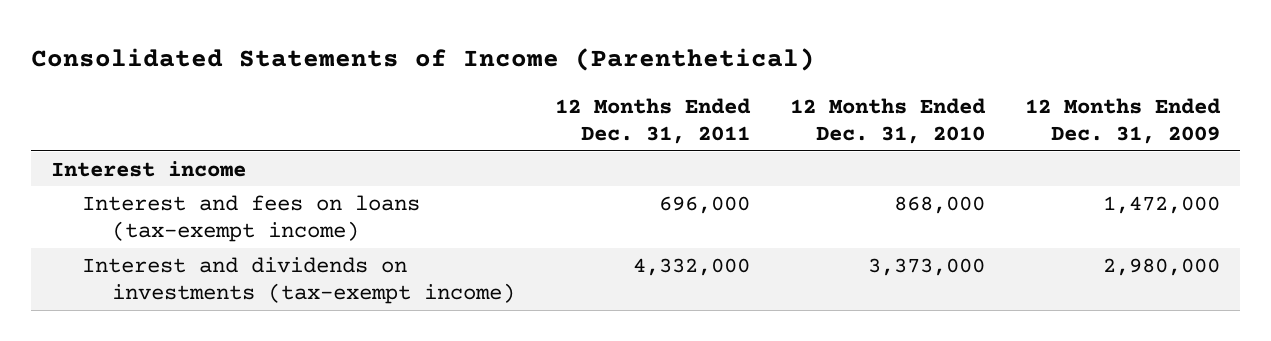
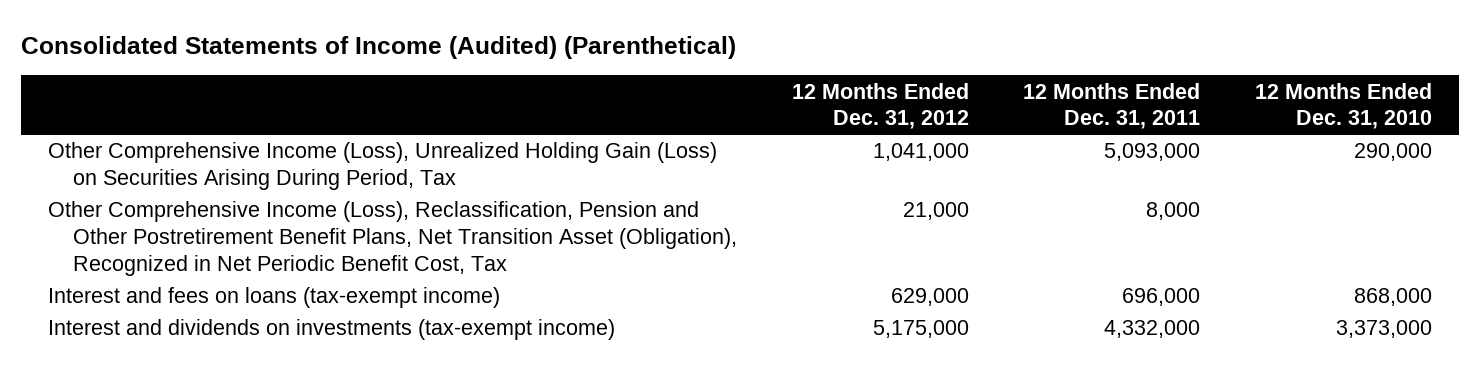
- Consolidated Statements of Income (Parenthetical)
+ Consolidated Statements of Income (Audited) (Parenthetical)
- | 12 Months Ended Dec. 31, 2011 | 12 Months Ended Dec. 31, 2010 | 12 Months Ended Dec. 31, 2009
+ | 12 Months Ended Dec. 31, 2012 | 12 Months Ended Dec. 31, 2011 | 12 Months Ended Dec. 31, 2010
- Interest income
+ Other Comprehensive Income (Loss), Unrealized Holding Gain (Loss) on Securities Arising During Period, Tax | 1,041,000 | 5,093,000 | 290,000
+ Other Comprehensive Income (Loss), Reclassification, Pension and Other Postretirement Benefit Plans, Net Transition Asset (Obligation), Recognized in Net Periodic Benefit Cost, Tax | 21,000 | 8,000 |

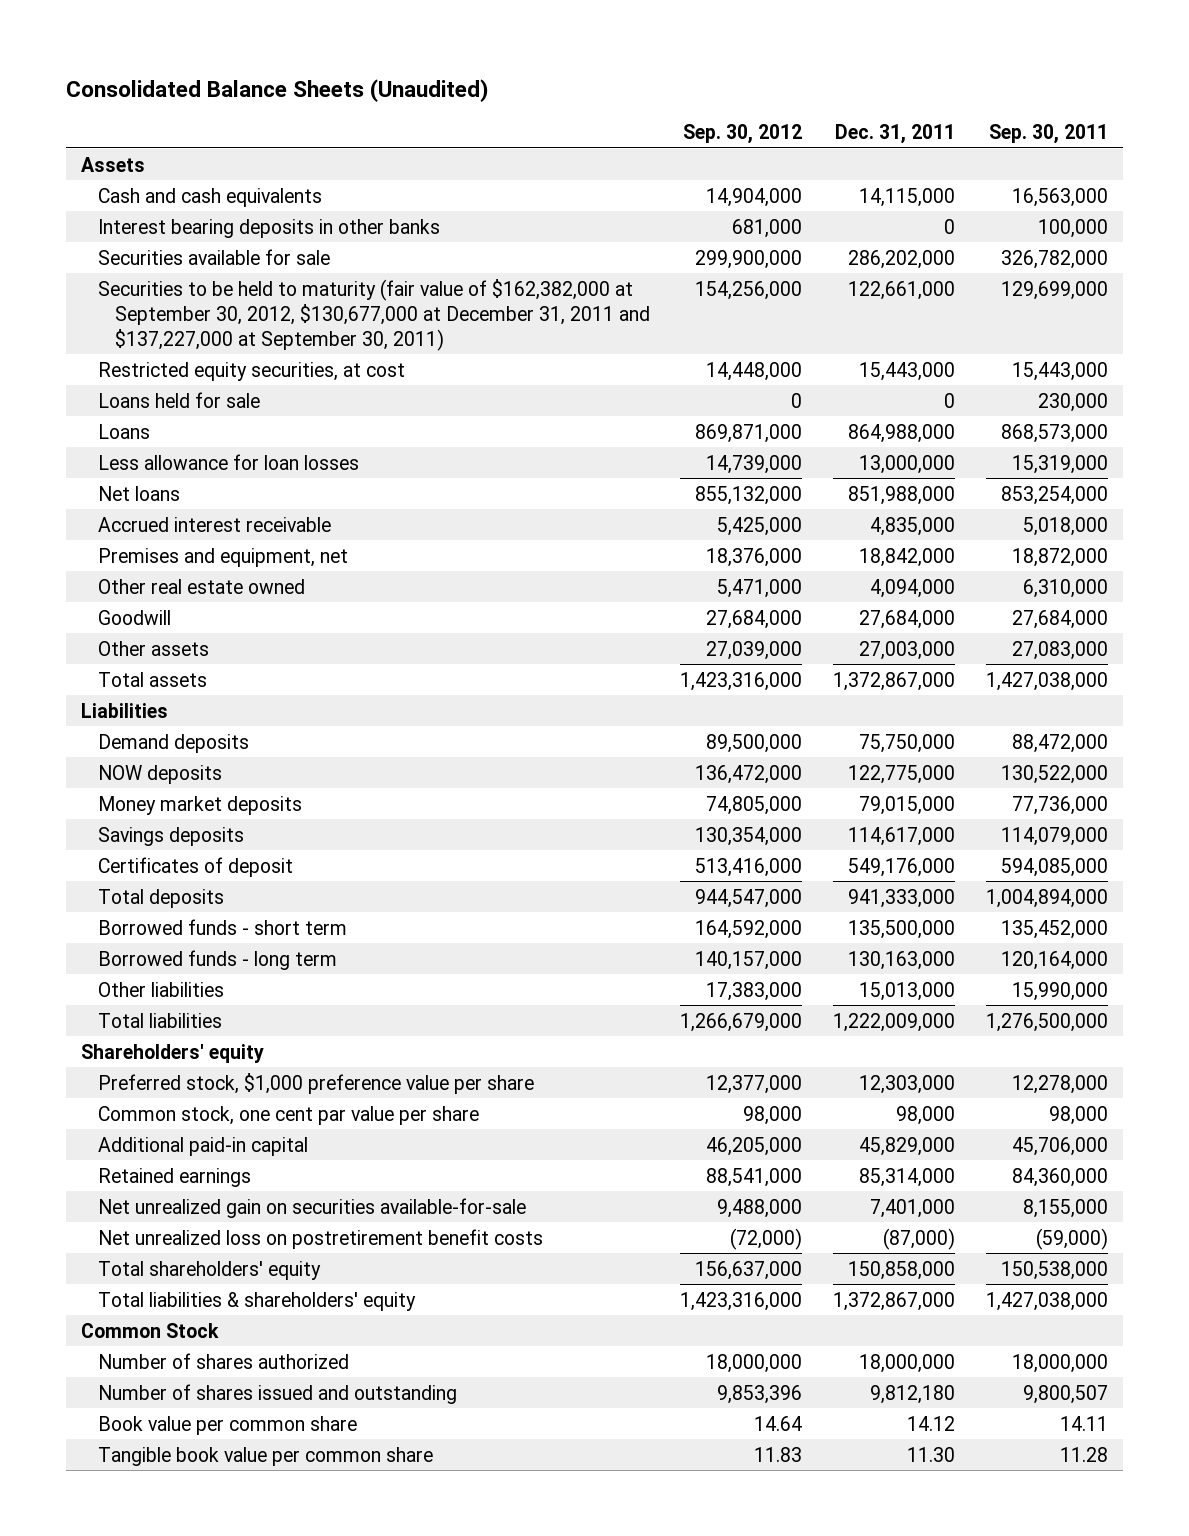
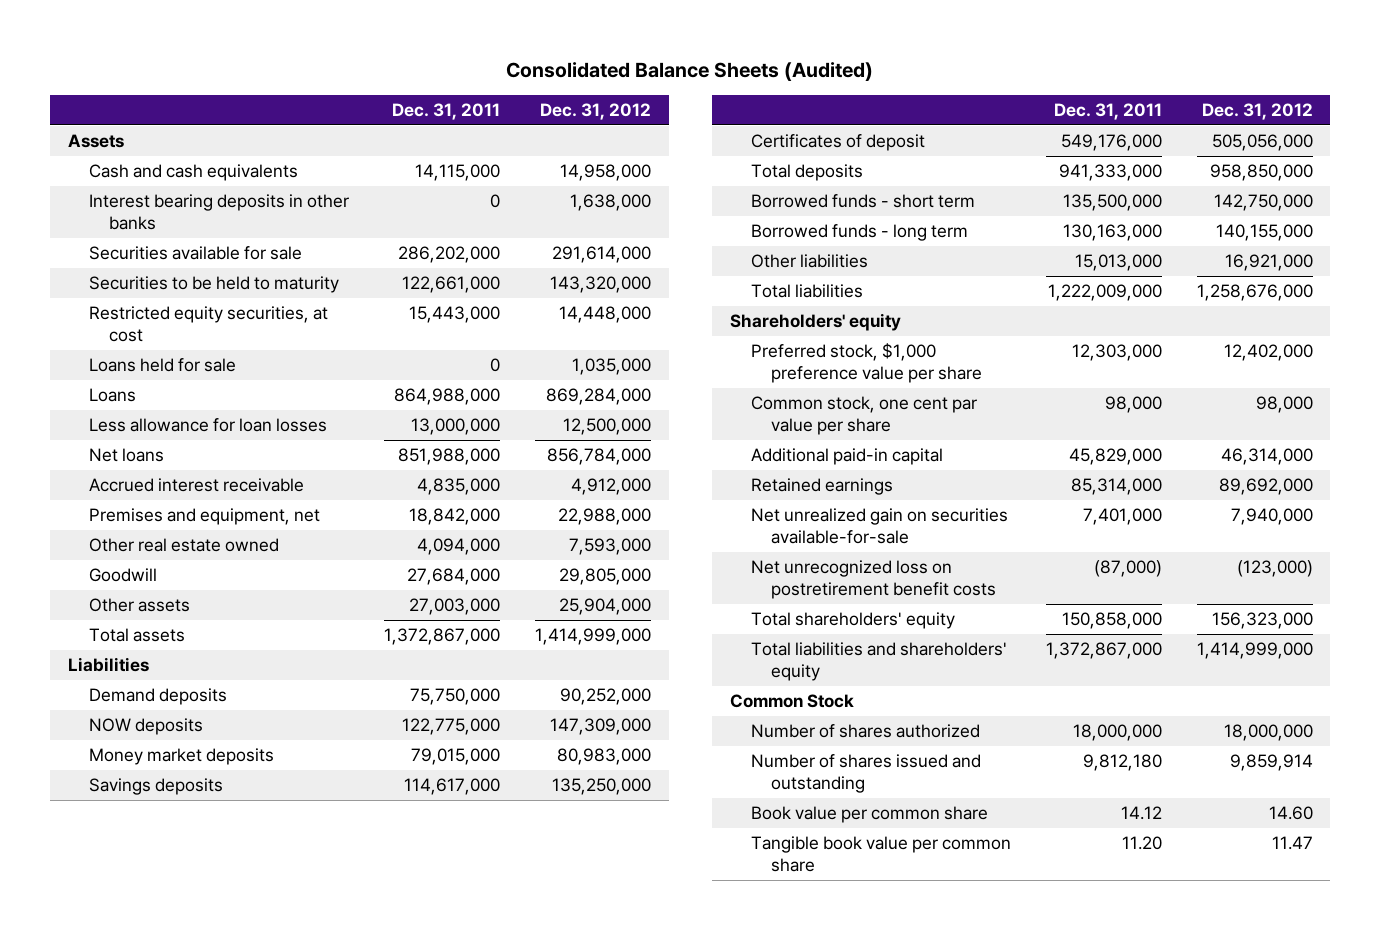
- Consolidated Balance Sheets (Unaudited)
+ Consolidated Balance Sheets (Audited)
- | Sep. 30, 2012 | Dec. 31, 2011 | Sep. 30, 2011
+ | Dec. 31, 2011 | Dec. 31, 2012
- Securities to be held to maturity (fair value of $162,382,000 at September 30, 2012, $130,677,000 at December 31, 2011 and $137,227,000 at September 30, 2011) | 154,256,000 | 122,661,000 | 129,699,000
+ Securities to be held to maturity | 122,661,000 | 143,320,000
- Net unrealized loss on postretirement benefit costs | (72,000) | (87,000) | (59,000)
+ Net unrecognized loss on postretirement benefit costs | (87,000) | (123,000)
- Total liabilities & shareholders' equity | 1,423,316,000 | 1,372,867,000 | 1,427,038,000
+ Total liabilities and shareholders' equity | 1,372,867,000 | 1,414,999,000
- Tangible book value per common share | 11.83 | 11.30 | 11.28
+ Tangible book value per common share | 11.20 | 11.47

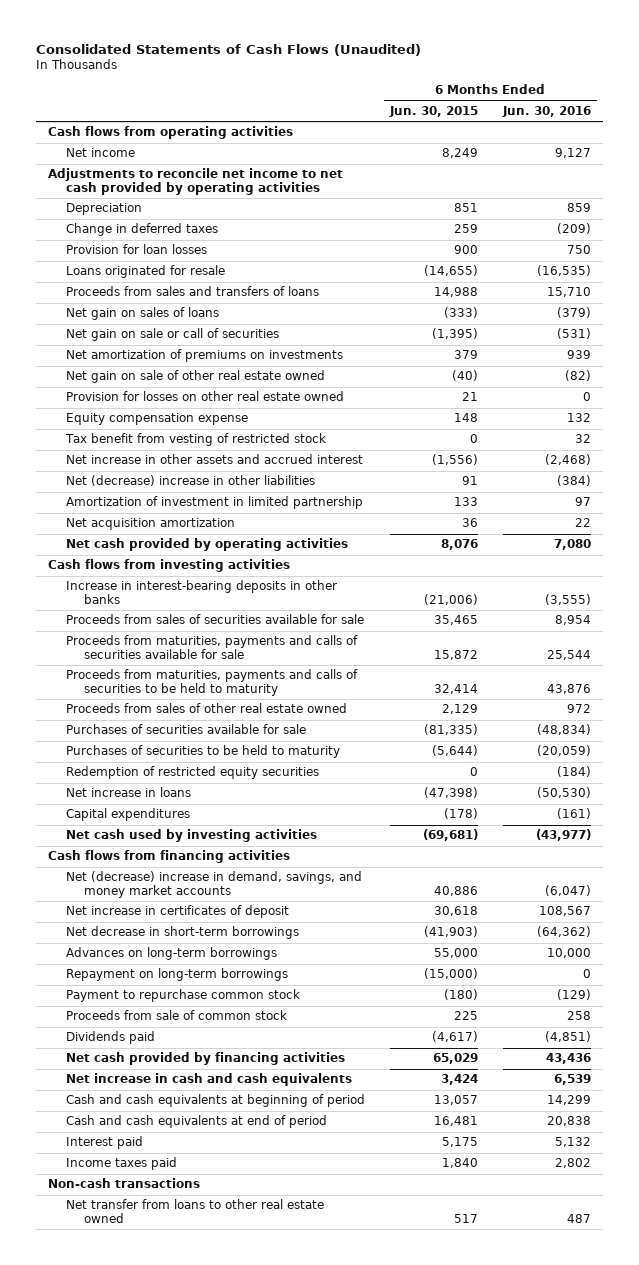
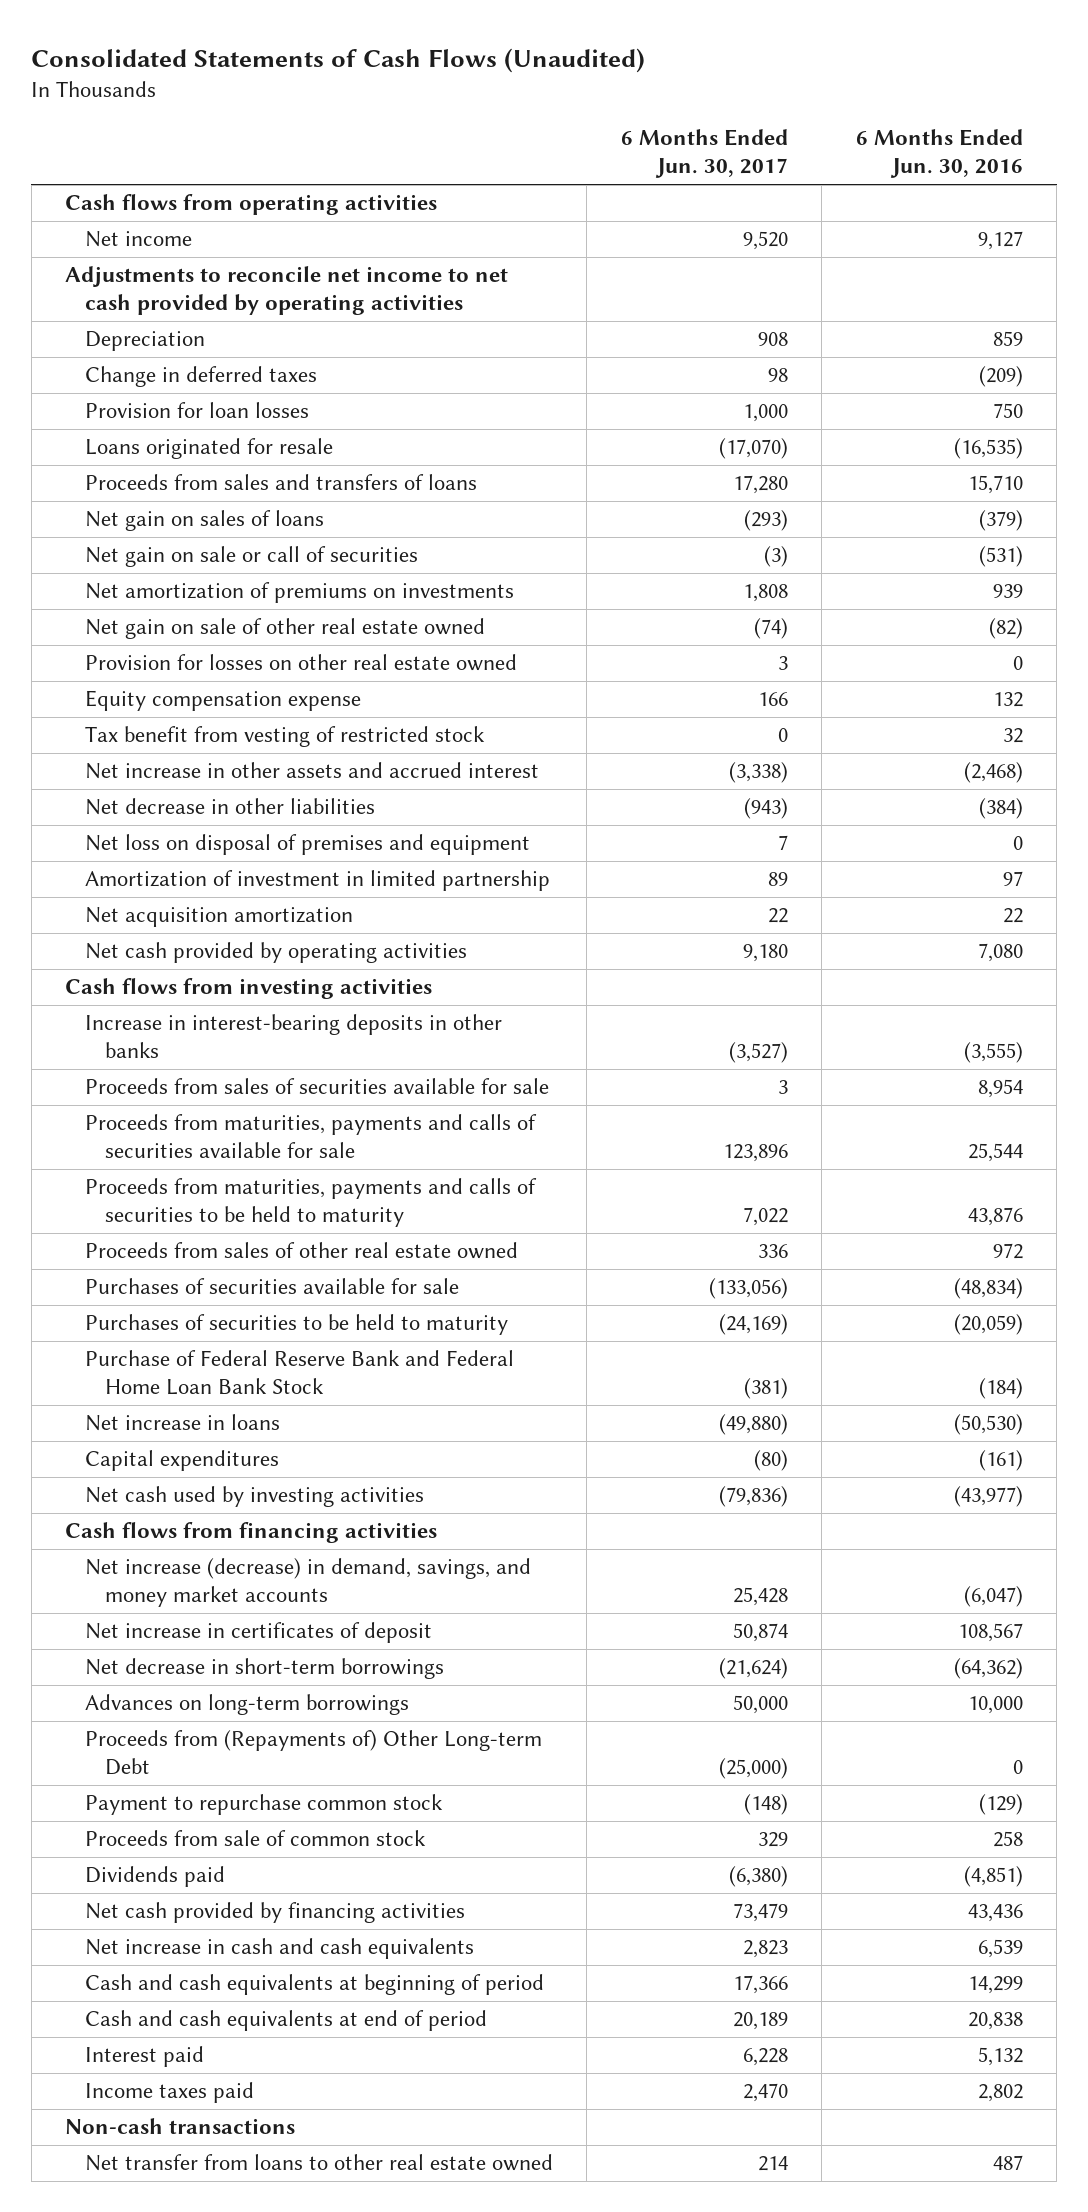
- | 6 Months Ended Jun. 30, 2015 | 6 Months Ended Jun. 30, 2016
+ | 6 Months Ended Jun. 30, 2017 | 6 Months Ended Jun. 30, 2016
- Net (decrease) increase in other liabilities | 91 | (384)
+ Net decrease in other liabilities | (943) | (384)
+ Net loss on disposal of premises and equipment | 7 | 0
- Redemption of restricted equity securities | 0 | (184)
+ Purchase of Federal Reserve Bank and Federal Home Loan Bank Stock | (381) | (184)
- Net (decrease) increase in demand, savings, and money market accounts | 40,886 | (6,047)
+ Net increase (decrease) in demand, savings, and money market accounts | 25,428 | (6,047)
- Repayment on long-term borrowings | (15,000) | 0
+ Proceeds from (Repayments of) Other Long-term Debt | (25,000) | 0

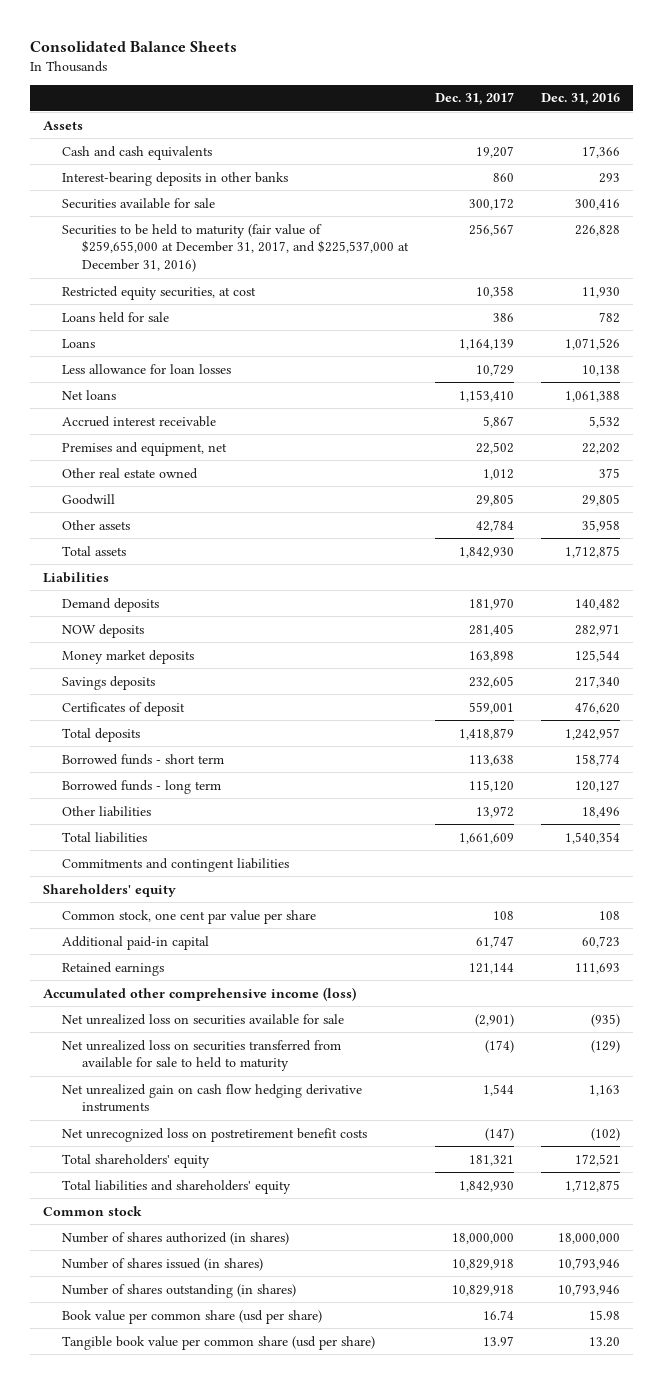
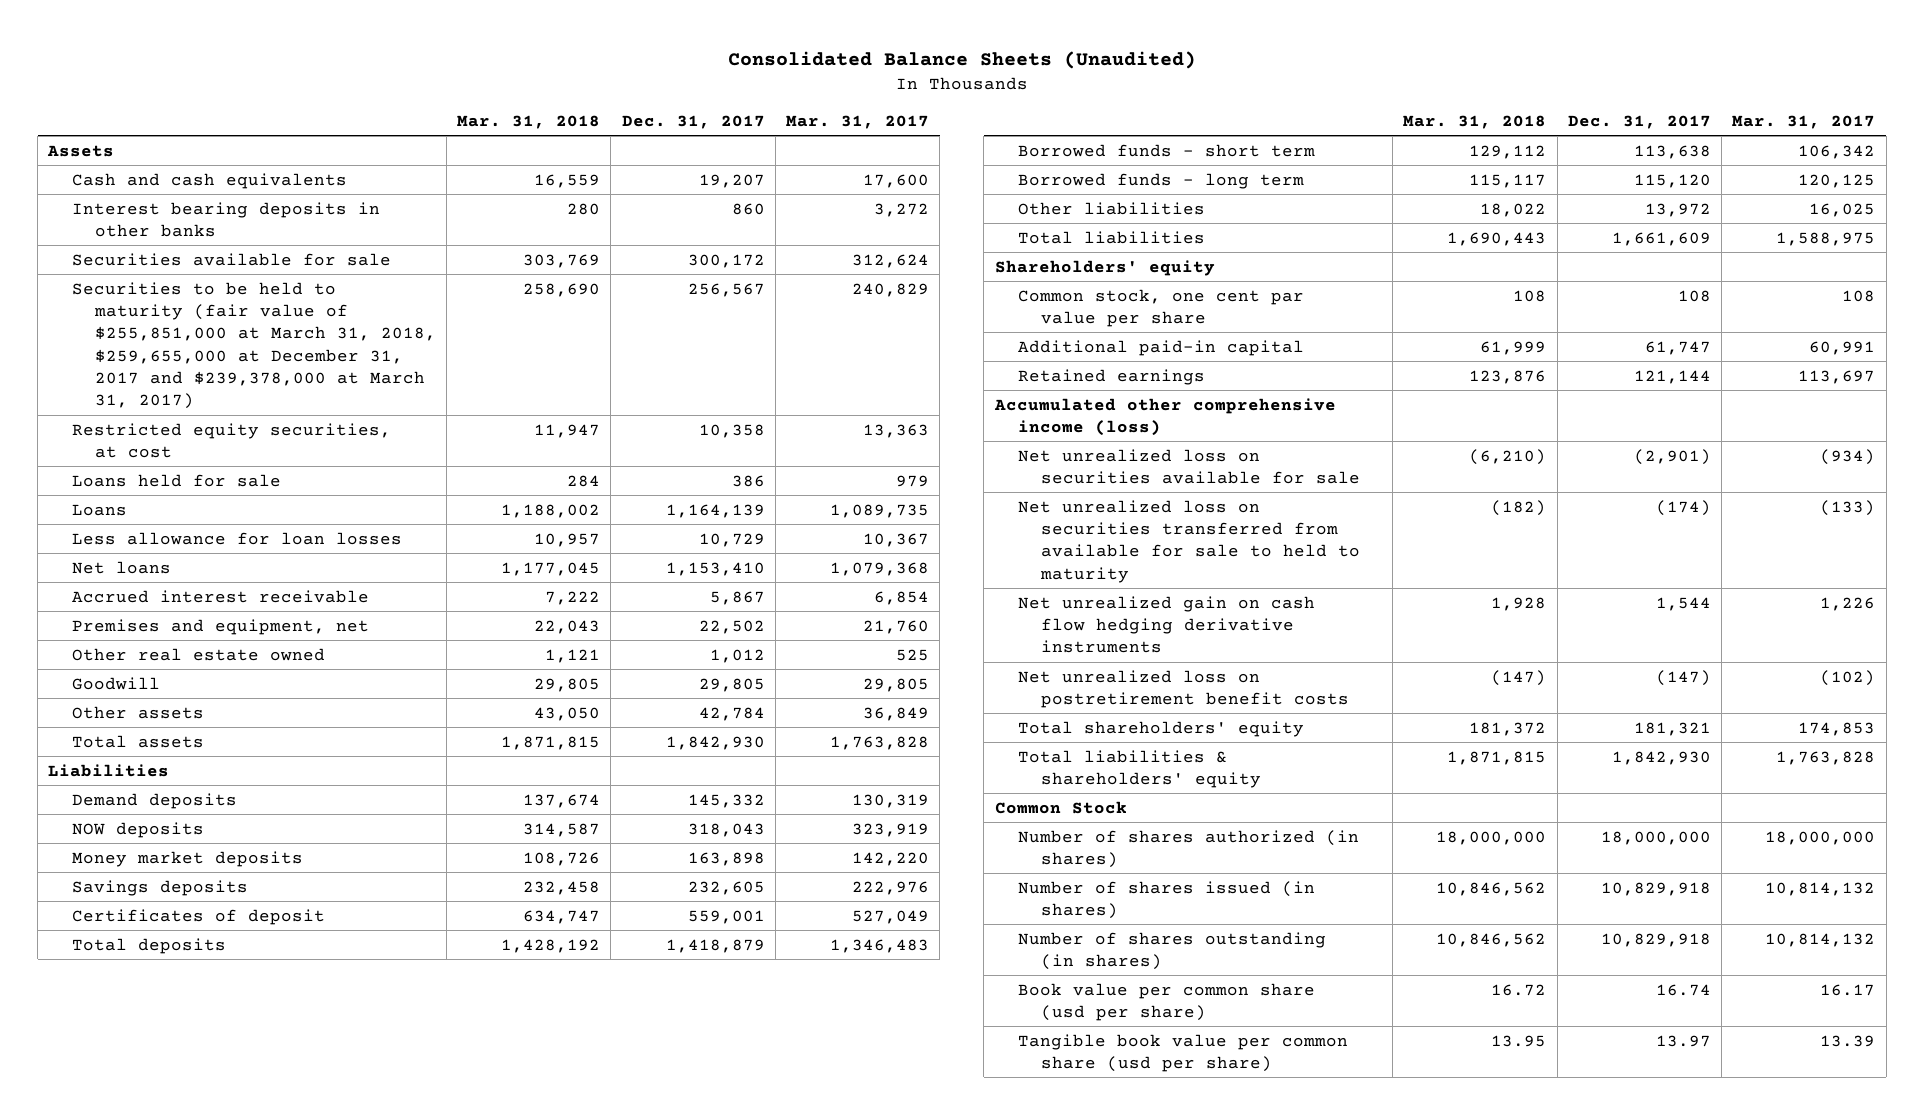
- Consolidated Balance Sheets
+ Consolidated Balance Sheets (Unaudited)
- | Dec. 31, 2017 | Dec. 31, 2016
+ | Mar. 31, 2018 | Dec. 31, 2017 | Mar. 31, 2017
- Interest-bearing deposits in other banks | 860 | 293
+ Interest bearing deposits in other banks | 280 | 860 | 3,272
- Securities to be held to maturity (fair value of $259,655,000 at December 31, 2017, and $225,537,000 at December 31, 2016) | 256,567 | 226,828
+ Securities to be held to maturity (fair value of $255,851,000 at March 31, 2018, $259,655,000 at December 31, 2017 and $239,378,000 at March 31, 2017) | 258,690 | 256,567 | 240,829
- Demand deposits | 181,970 | 140,482
- NOW deposits | 281,405 | 282,971
+ Demand deposits | 137,674 | 145,332 | 130,319
+ NOW deposits | 314,587 | 318,043 | 323,919
- Commitments and contingent liabilities
- Net unrecognized loss on postretirement benefit costs | (147) | (102)
+ Net unrealized loss on postretirement benefit costs | (147) | (147) | (102)
- Total liabilities and shareholders' equity | 1,842,930 | 1,712,875
- Common stock
+ Total liabilities & shareholders' equity | 1,871,815 | 1,842,930 | 1,763,828
+ Common Stock

